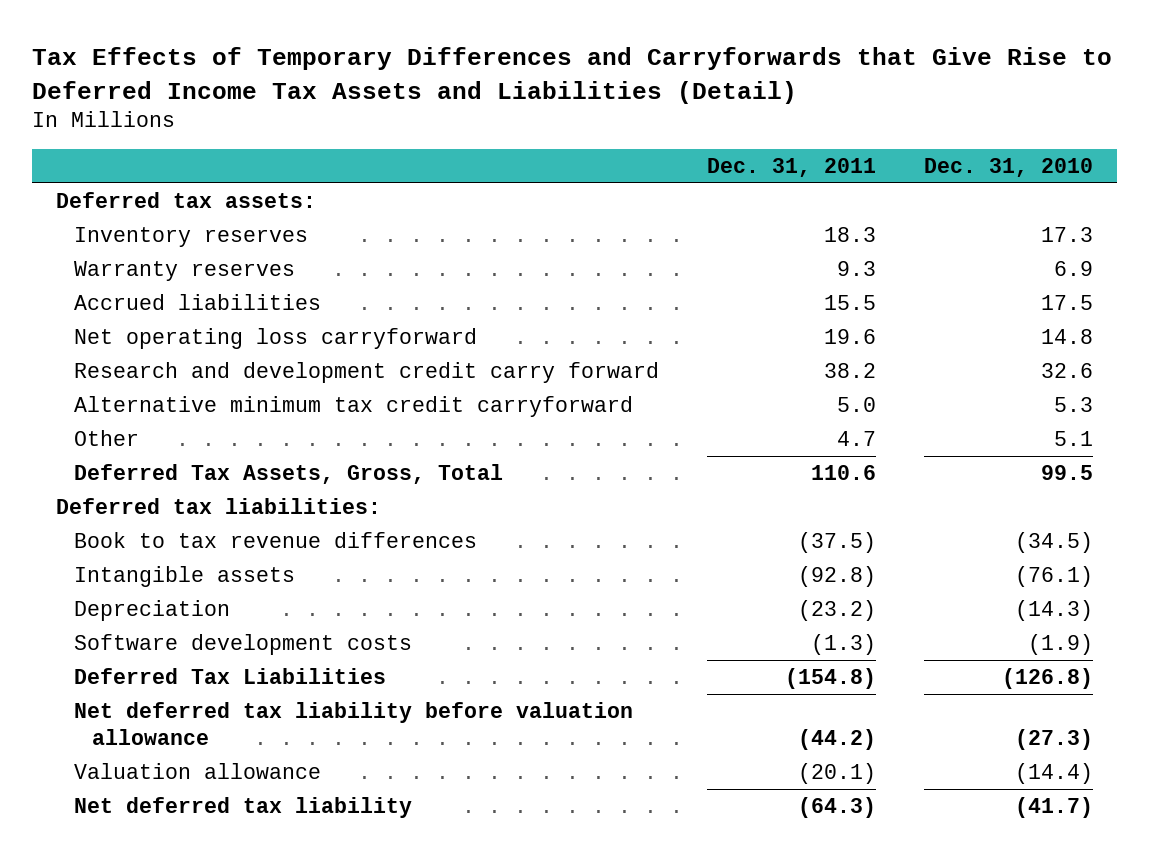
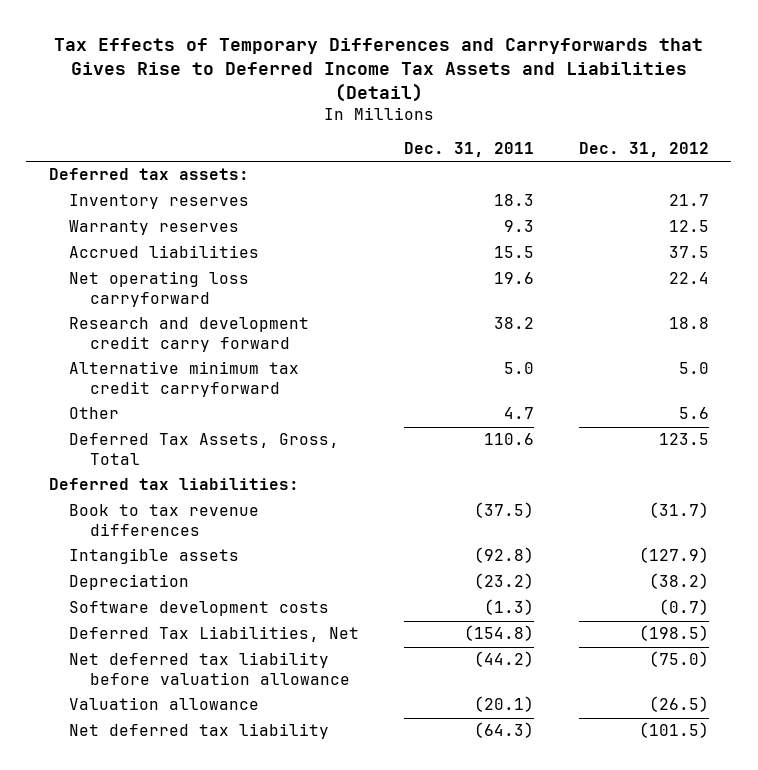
- Tax Effects of Temporary Differences and Carryforwards that Give Rise to Deferred Income Tax Assets and Liabilities (Detail)
+ Tax Effects of Temporary Differences and Carryforwards that Gives Rise to Deferred Income Tax Assets and Liabilities (Detail)
- | Dec. 31, 2011 | Dec. 31, 2010
+ | Dec. 31, 2011 | Dec. 31, 2012
- Deferred Tax Liabilities | (154.8) | (126.8)
+ Deferred Tax Liabilities, Net | (154.8) | (198.5)

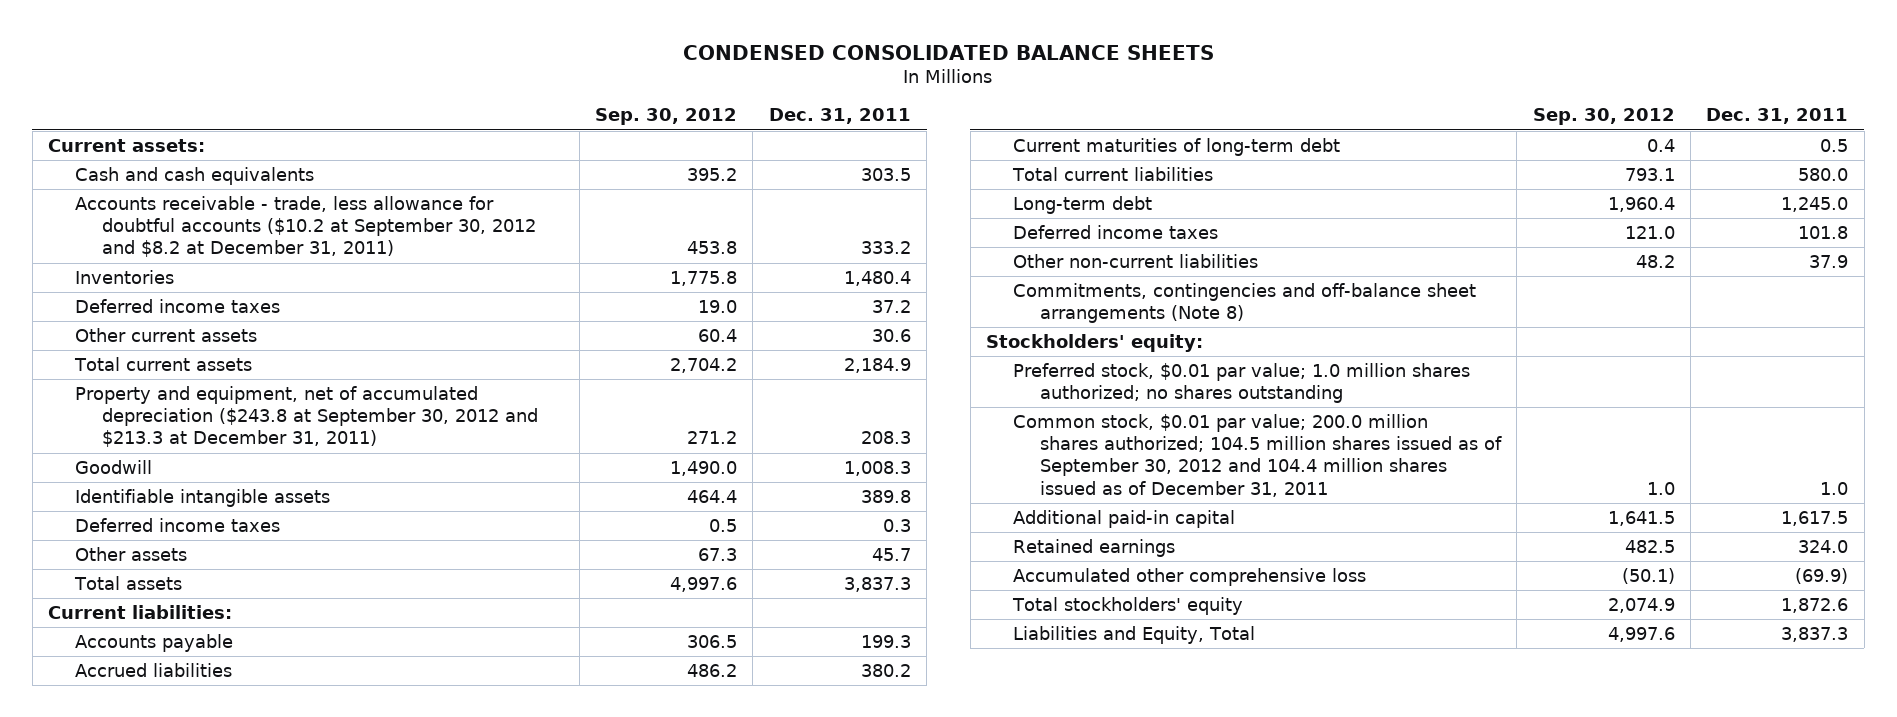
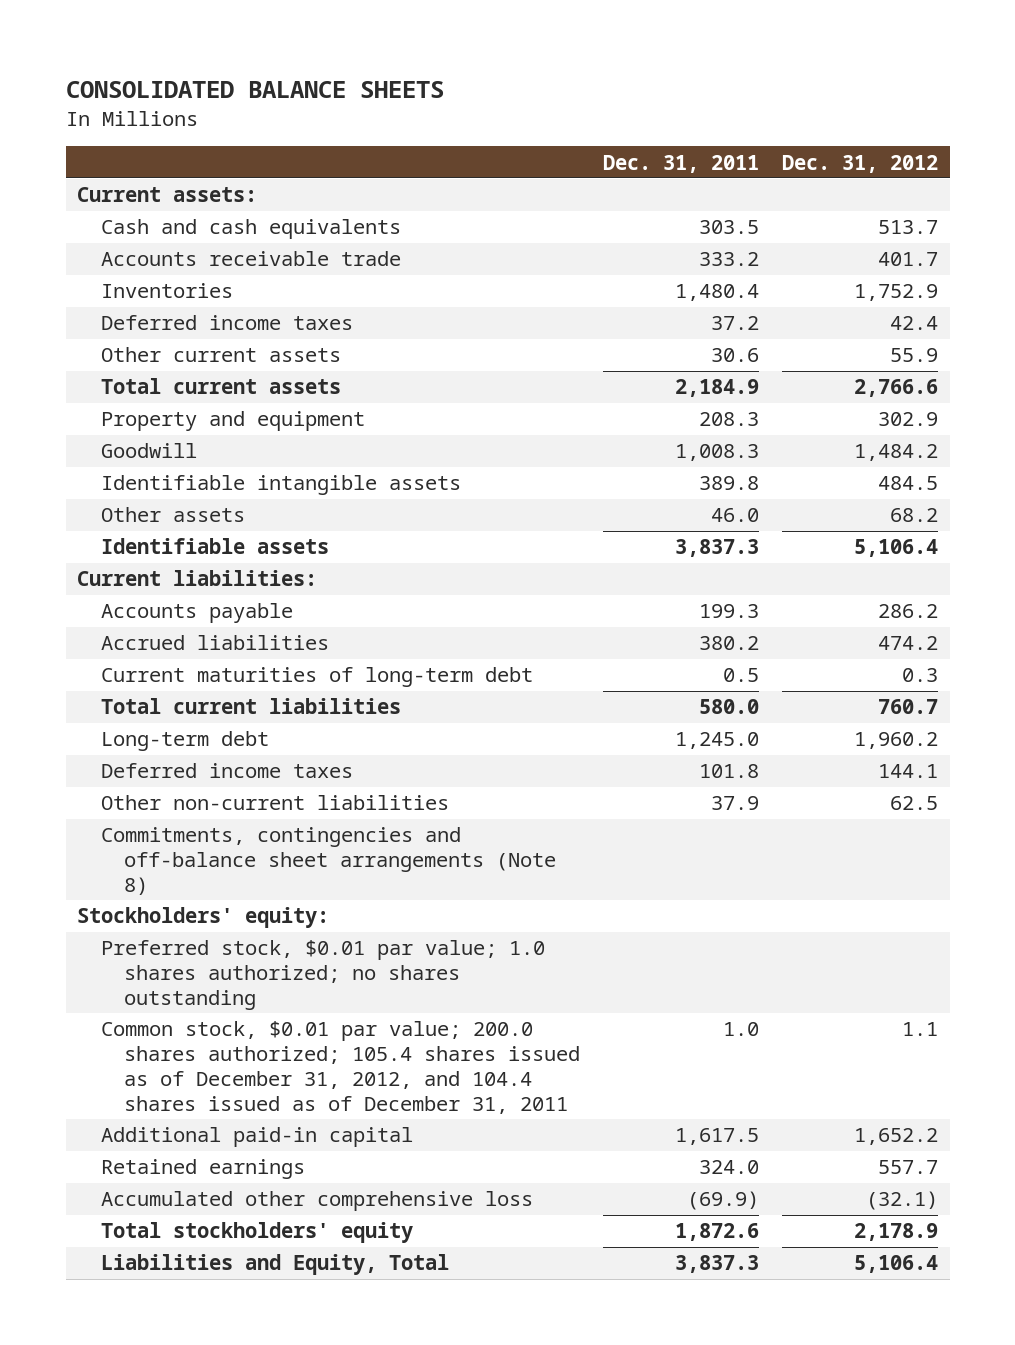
- CONDENSED CONSOLIDATED BALANCE SHEETS
+ CONSOLIDATED BALANCE SHEETS
- | Sep. 30, 2012 | Dec. 31, 2011
+ | Dec. 31, 2011 | Dec. 31, 2012
- Accounts receivable - trade, less allowance for doubtful accounts ($10.2 at September 30, 2012 and $8.2 at December 31, 2011) | 453.8 | 333.2
+ Accounts receivable trade | 333.2 | 401.7
- Property and equipment, net of accumulated depreciation ($243.8 at September 30, 2012 and $213.3 at December 31, 2011) | 271.2 | 208.3
+ Property and equipment | 208.3 | 302.9
- Deferred income taxes | 0.5 | 0.3
- Other assets | 67.3 | 45.7
- Total assets | 4,997.6 | 3,837.3
+ Other assets | 46.0 | 68.2
+ Identifiable assets | 3,837.3 | 5,106.4
- Preferred stock, $0.01 par value; 1.0 million shares authorized; no shares outstanding
- Common stock, $0.01 par value; 200.0 million shares authorized; 104.5 million shares issued as of September 30, 2012 and 104.4 million shares issued as of December 31, 2011 | 1.0 | 1.0
+ Preferred stock, $0.01 par value; 1.0 shares authorized; no shares outstanding
+ Common stock, $0.01 par value; 200.0 shares authorized; 105.4 shares issued as of December 31, 2012, and 104.4 shares issued as of December 31, 2011 | 1.0 | 1.1

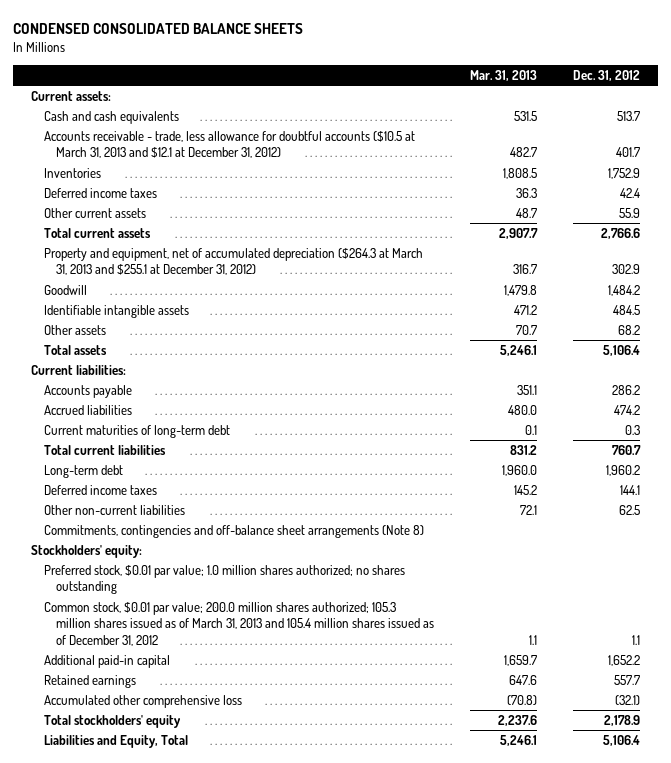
- CONSOLIDATED BALANCE SHEETS
+ CONDENSED CONSOLIDATED BALANCE SHEETS
- | Dec. 31, 2011 | Dec. 31, 2012
+ | Mar. 31, 2013 | Dec. 31, 2012
- Accounts receivable trade | 333.2 | 401.7
+ Accounts receivable - trade, less allowance for doubtful accounts ($10.5 at March 31, 2013 and $12.1 at December 31, 2012) | 482.7 | 401.7
- Property and equipment | 208.3 | 302.9
+ Property and equipment, net of accumulated depreciation ($264.3 at March 31, 2013 and $255.1 at December 31, 2012) | 316.7 | 302.9
- Identifiable assets | 3,837.3 | 5,106.4
+ Total assets | 5,246.1 | 5,106.4
- Preferred stock, $0.01 par value; 1.0 shares authorized; no shares outstanding
- Common stock, $0.01 par value; 200.0 shares authorized; 105.4 shares issued as of December 31, 2012, and 104.4 shares issued as of December 31, 2011 | 1.0 | 1.1
+ Preferred stock, $0.01 par value; 1.0 million shares authorized; no shares outstanding
+ Common stock, $0.01 par value; 200.0 million shares authorized; 105.3 million shares issued as of March 31, 2013 and 105.4 million shares issued as of December 31, 2012 | 1.1 | 1.1

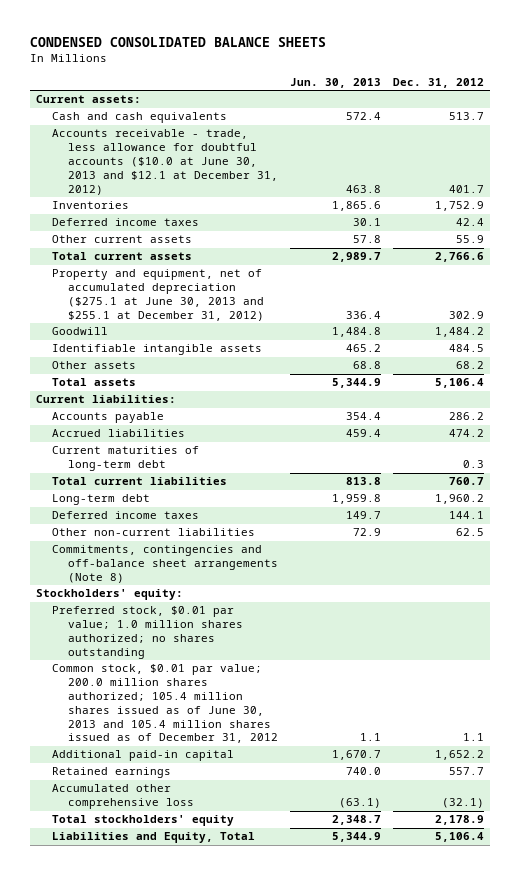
- | Mar. 31, 2013 | Dec. 31, 2012
+ | Jun. 30, 2013 | Dec. 31, 2012
- Accounts receivable - trade, less allowance for doubtful accounts ($10.5 at March 31, 2013 and $12.1 at December 31, 2012) | 482.7 | 401.7
+ Accounts receivable - trade, less allowance for doubtful accounts ($10.0 at June 30, 2013 and $12.1 at December 31, 2012) | 463.8 | 401.7
- Property and equipment, net of accumulated depreciation ($264.3 at March 31, 2013 and $255.1 at December 31, 2012) | 316.7 | 302.9
+ Property and equipment, net of accumulated depreciation ($275.1 at June 30, 2013 and $255.1 at December 31, 2012) | 336.4 | 302.9
- Common stock, $0.01 par value; 200.0 million shares authorized; 105.3 million shares issued as of March 31, 2013 and 105.4 million shares issued as of December 31, 2012 | 1.1 | 1.1
+ Common stock, $0.01 par value; 200.0 million shares authorized; 105.4 million shares issued as of June 30, 2013 and 105.4 million shares issued as of December 31, 2012 | 1.1 | 1.1

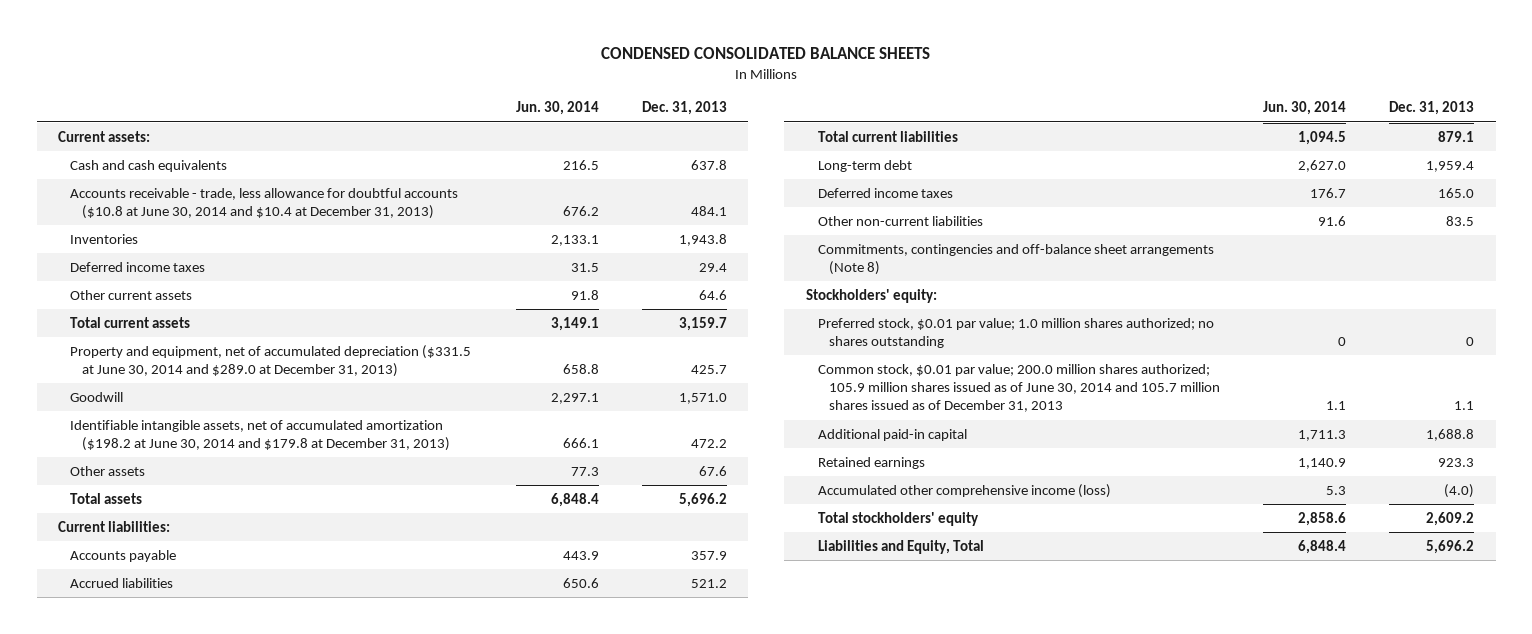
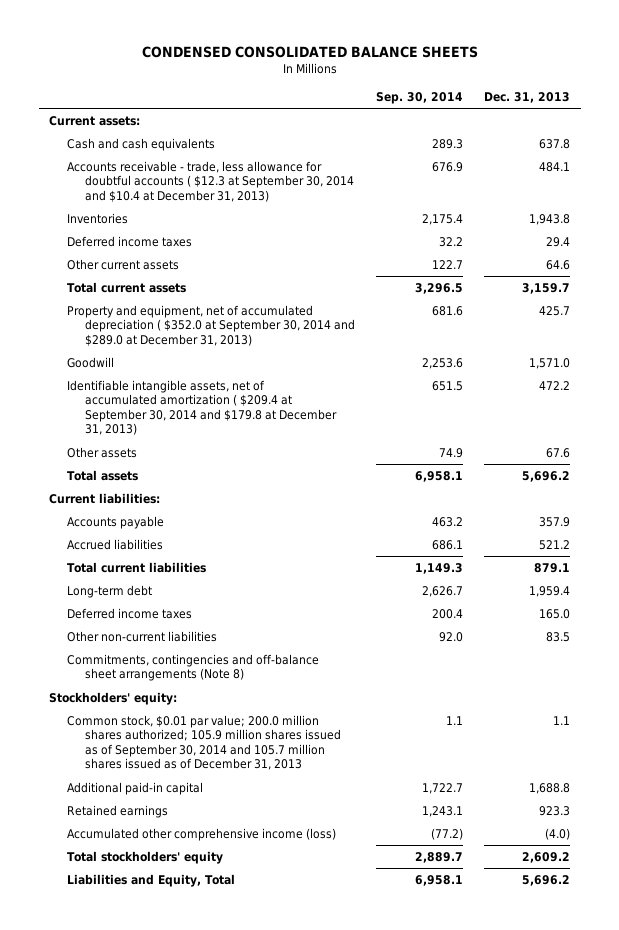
- | Jun. 30, 2014 | Dec. 31, 2013
+ | Sep. 30, 2014 | Dec. 31, 2013
- Accounts receivable - trade, less allowance for doubtful accounts ($10.8 at June 30, 2014 and $10.4 at December 31, 2013) | 676.2 | 484.1
+ Accounts receivable - trade, less allowance for doubtful accounts ( $12.3 at September 30, 2014 and $10.4 at December 31, 2013) | 676.9 | 484.1
- Property and equipment, net of accumulated depreciation ($331.5 at June 30, 2014 and $289.0 at December 31, 2013) | 658.8 | 425.7
+ Property and equipment, net of accumulated depreciation ( $352.0 at September 30, 2014 and $289.0 at December 31, 2013) | 681.6 | 425.7
- Identifiable intangible assets, net of accumulated amortization ($198.2 at June 30, 2014 and $179.8 at December 31, 2013) | 666.1 | 472.2
+ Identifiable intangible assets, net of accumulated amortization ( $209.4 at September 30, 2014 and $179.8 at December 31, 2013) | 651.5 | 472.2
- Preferred stock, $0.01 par value; 1.0 million shares authorized; no shares outstanding | 0 | 0
- Common stock, $0.01 par value; 200.0 million shares authorized; 105.9 million shares issued as of June 30, 2014 and 105.7 million shares issued as of December 31, 2013 | 1.1 | 1.1
+ Common stock, $0.01 par value; 200.0 million shares authorized; 105.9 million shares issued as of September 30, 2014 and 105.7 million shares issued as of December 31, 2013 | 1.1 | 1.1

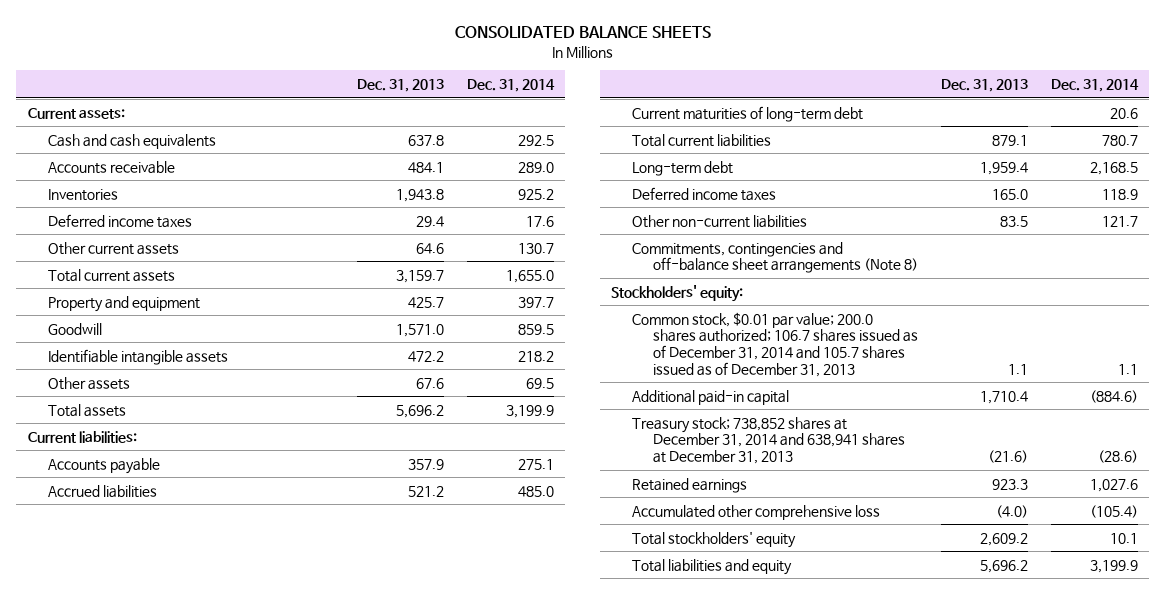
- CONDENSED CONSOLIDATED BALANCE SHEETS
+ CONSOLIDATED BALANCE SHEETS
- | Sep. 30, 2014 | Dec. 31, 2013
+ | Dec. 31, 2013 | Dec. 31, 2014
- Accounts receivable - trade, less allowance for doubtful accounts ( $12.3 at September 30, 2014 and $10.4 at December 31, 2013) | 676.9 | 484.1
+ Accounts receivable | 484.1 | 289.0
- Property and equipment, net of accumulated depreciation ( $352.0 at September 30, 2014 and $289.0 at December 31, 2013) | 681.6 | 425.7
+ Property and equipment | 425.7 | 397.7
- Identifiable intangible assets, net of accumulated amortization ( $209.4 at September 30, 2014 and $179.8 at December 31, 2013) | 651.5 | 472.2
+ Identifiable intangible assets | 472.2 | 218.2
+ Current maturities of long-term debt | | 20.6
- Common stock, $0.01 par value; 200.0 million shares authorized; 105.9 million shares issued as of September 30, 2014 and 105.7 million shares issued as of December 31, 2013 | 1.1 | 1.1
- Additional paid-in capital | 1,722.7 | 1,688.8
+ Common stock, $0.01 par value; 200.0 shares authorized; 106.7 shares issued as of December 31, 2014 and 105.7 shares issued as of December 31, 2013 | 1.1 | 1.1
+ Additional paid-in capital | 1,710.4 | (884.6)
+ Treasury stock; 738,852 shares at December 31, 2014 and 638,941 shares at December 31, 2013 | (21.6) | (28.6)
- Accumulated other comprehensive income (loss) | (77.2) | (4.0)
+ Accumulated other comprehensive loss | (4.0) | (105.4)
- Liabilities and Equity, Total | 6,958.1 | 5,696.2
+ Total liabilities and equity | 5,696.2 | 3,199.9

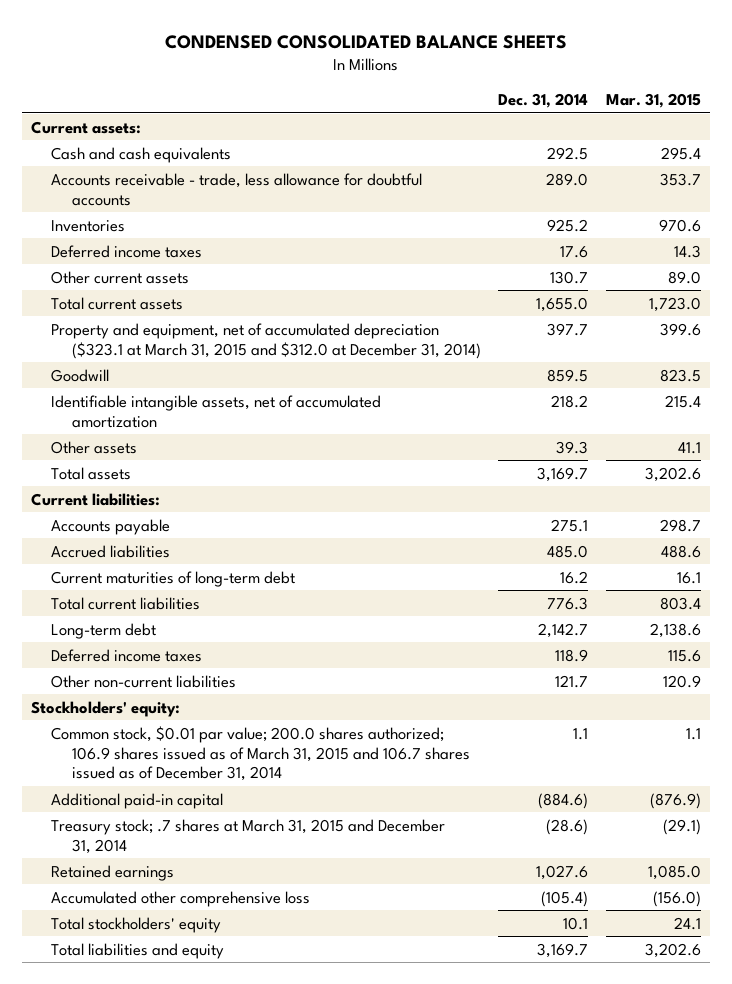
- CONSOLIDATED BALANCE SHEETS
+ CONDENSED CONSOLIDATED BALANCE SHEETS
- | Dec. 31, 2013 | Dec. 31, 2014
+ | Dec. 31, 2014 | Mar. 31, 2015
- Accounts receivable | 484.1 | 289.0
+ Accounts receivable - trade, less allowance for doubtful accounts | 289.0 | 353.7
- Property and equipment | 425.7 | 397.7
+ Property and equipment, net of accumulated depreciation ($323.1 at March 31, 2015 and $312.0 at December 31, 2014) | 397.7 | 399.6
- Identifiable intangible assets | 472.2 | 218.2
- Other assets | 67.6 | 69.5
- Total assets | 5,696.2 | 3,199.9
+ Identifiable intangible assets, net of accumulated amortization | 218.2 | 215.4
+ Other assets | 39.3 | 41.1
+ Total assets | 3,169.7 | 3,202.6
- Current maturities of long-term debt | | 20.6
- Total current liabilities | 879.1 | 780.7
- Long-term debt | 1,959.4 | 2,168.5
+ Current maturities of long-term debt | 16.2 | 16.1
+ Total current liabilities | 776.3 | 803.4
+ Long-term debt | 2,142.7 | 2,138.6
- Commitments, contingencies and off-balance sheet arrangements (Note 8)
- Common stock, $0.01 par value; 200.0 shares authorized; 106.7 shares issued as of December 31, 2014 and 105.7 shares issued as of December 31, 2013 | 1.1 | 1.1
+ Common stock, $0.01 par value; 200.0 shares authorized; 106.9 shares issued as of March 31, 2015 and 106.7 shares issued as of December 31, 2014 | 1.1 | 1.1
- Treasury stock; 738,852 shares at December 31, 2014 and 638,941 shares at December 31, 2013 | (21.6) | (28.6)
+ Treasury stock; .7 shares at March 31, 2015 and December 31, 2014 | (28.6) | (29.1)
- Total liabilities and equity | 5,696.2 | 3,199.9
+ Total liabilities and equity | 3,169.7 | 3,202.6

